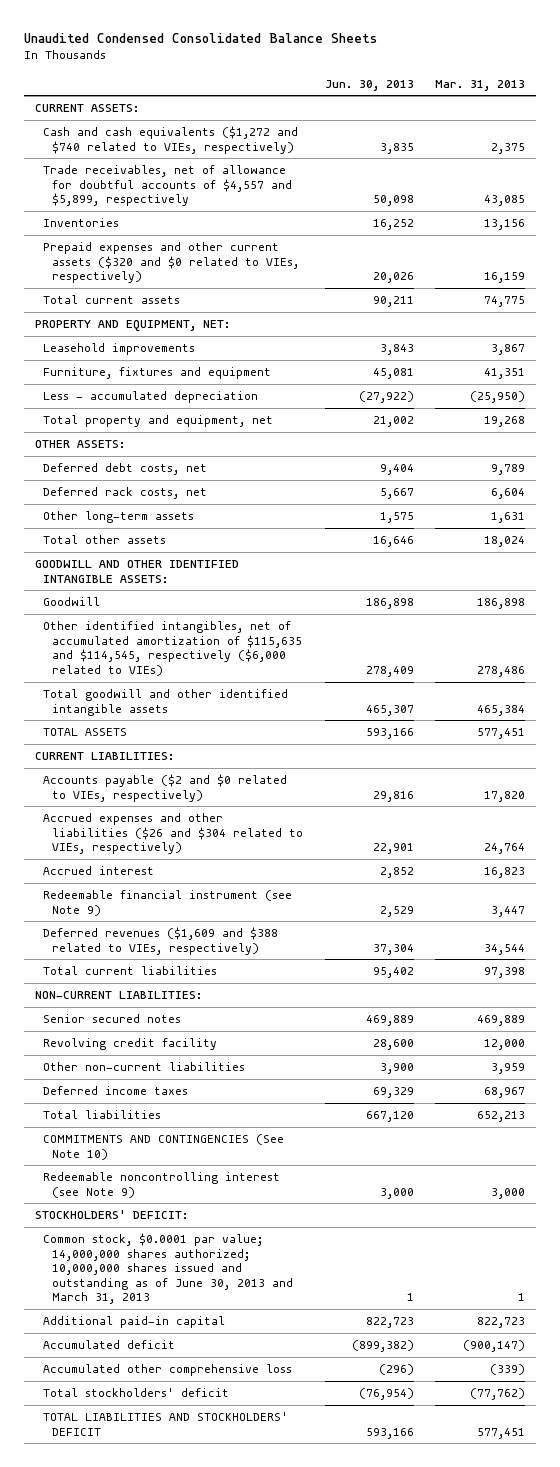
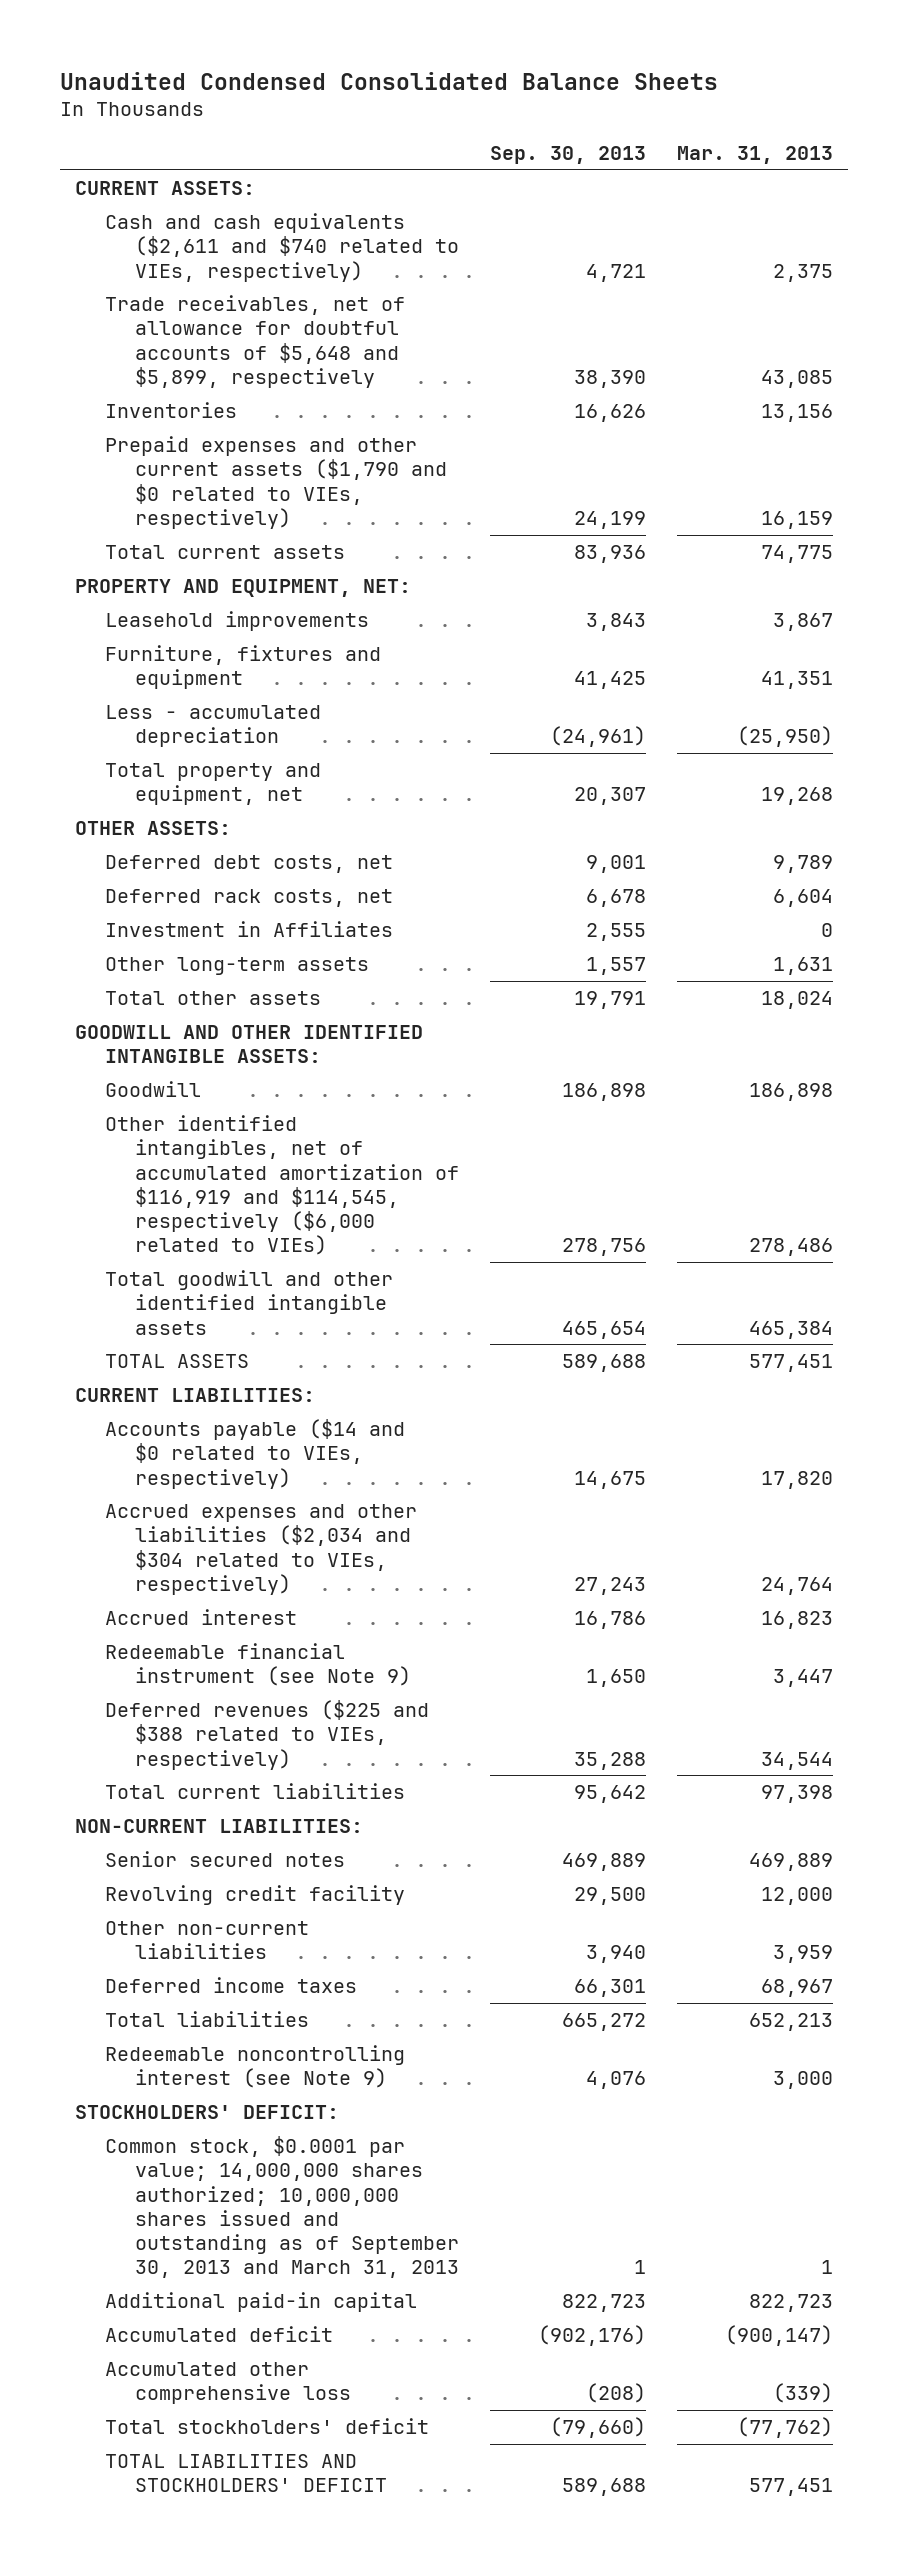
- | Jun. 30, 2013 | Mar. 31, 2013
+ | Sep. 30, 2013 | Mar. 31, 2013
- Cash and cash equivalents ($1,272 and $740 related to VIEs, respectively) | 3,835 | 2,375
- Trade receivables, net of allowance for doubtful accounts of $4,557 and $5,899, respectively | 50,098 | 43,085
+ Cash and cash equivalents ($2,611 and $740 related to VIEs, respectively) | 4,721 | 2,375
+ Trade receivables, net of allowance for doubtful accounts of $5,648 and $5,899, respectively | 38,390 | 43,085
- Prepaid expenses and other current assets ($320 and $0 related to VIEs, respectively) | 20,026 | 16,159
+ Prepaid expenses and other current assets ($1,790 and $0 related to VIEs, respectively) | 24,199 | 16,159
+ Investment in Affiliates | 2,555 | 0
- Other identified intangibles, net of accumulated amortization of $115,635 and $114,545, respectively ($6,000 related to VIEs) | 278,409 | 278,486
+ Other identified intangibles, net of accumulated amortization of $116,919 and $114,545, respectively ($6,000 related to VIEs) | 278,756 | 278,486
- Accounts payable ($2 and $0 related to VIEs, respectively) | 29,816 | 17,820
- Accrued expenses and other liabilities ($26 and $304 related to VIEs, respectively) | 22,901 | 24,764
+ Accounts payable ($14 and $0 related to VIEs, respectively) | 14,675 | 17,820
+ Accrued expenses and other liabilities ($2,034 and $304 related to VIEs, respectively) | 27,243 | 24,764
- Deferred revenues ($1,609 and $388 related to VIEs, respectively) | 37,304 | 34,544
+ Deferred revenues ($225 and $388 related to VIEs, respectively) | 35,288 | 34,544
- COMMITMENTS AND CONTINGENCIES (See Note 10)
- Common stock, $0.0001 par value; 14,000,000 shares authorized; 10,000,000 shares issued and outstanding as of June 30, 2013 and March 31, 2013 | 1 | 1
+ Common stock, $0.0001 par value; 14,000,000 shares authorized; 10,000,000 shares issued and outstanding as of September 30, 2013 and March 31, 2013 | 1 | 1

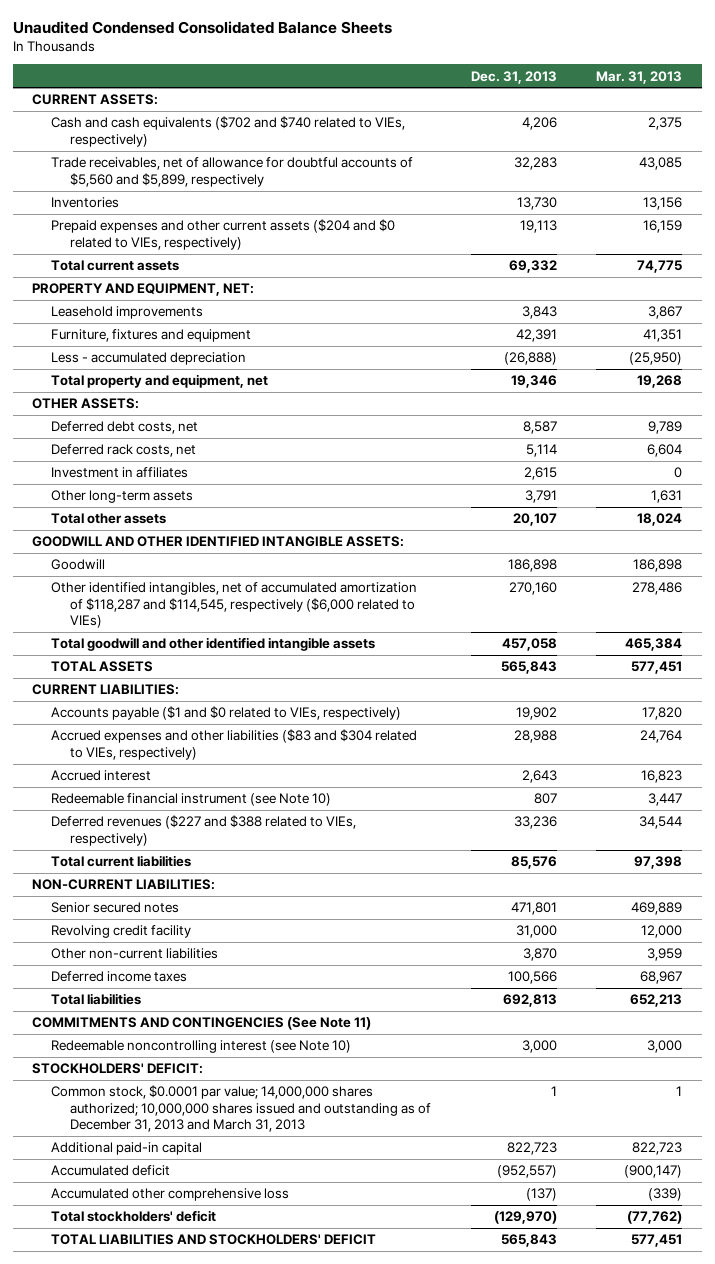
- | Sep. 30, 2013 | Mar. 31, 2013
+ | Dec. 31, 2013 | Mar. 31, 2013
- Cash and cash equivalents ($2,611 and $740 related to VIEs, respectively) | 4,721 | 2,375
- Trade receivables, net of allowance for doubtful accounts of $5,648 and $5,899, respectively | 38,390 | 43,085
+ Cash and cash equivalents ($702 and $740 related to VIEs, respectively) | 4,206 | 2,375
+ Trade receivables, net of allowance for doubtful accounts of $5,560 and $5,899, respectively | 32,283 | 43,085
- Prepaid expenses and other current assets ($1,790 and $0 related to VIEs, respectively) | 24,199 | 16,159
+ Prepaid expenses and other current assets ($204 and $0 related to VIEs, respectively) | 19,113 | 16,159
- Investment in Affiliates | 2,555 | 0
+ Investment in affiliates | 2,615 | 0
- Other identified intangibles, net of accumulated amortization of $116,919 and $114,545, respectively ($6,000 related to VIEs) | 278,756 | 278,486
+ Other identified intangibles, net of accumulated amortization of $118,287 and $114,545, respectively ($6,000 related to VIEs) | 270,160 | 278,486
- Accounts payable ($14 and $0 related to VIEs, respectively) | 14,675 | 17,820
- Accrued expenses and other liabilities ($2,034 and $304 related to VIEs, respectively) | 27,243 | 24,764
+ Accounts payable ($1 and $0 related to VIEs, respectively) | 19,902 | 17,820
+ Accrued expenses and other liabilities ($83 and $304 related to VIEs, respectively) | 28,988 | 24,764
- Redeemable financial instrument (see Note 9) | 1,650 | 3,447
- Deferred revenues ($225 and $388 related to VIEs, respectively) | 35,288 | 34,544
+ Redeemable financial instrument (see Note 10) | 807 | 3,447
+ Deferred revenues ($227 and $388 related to VIEs, respectively) | 33,236 | 34,544
- Redeemable noncontrolling interest (see Note 9) | 4,076 | 3,000
+ COMMITMENTS AND CONTINGENCIES (See Note 11)
+ Redeemable noncontrolling interest (see Note 10) | 3,000 | 3,000
- Common stock, $0.0001 par value; 14,000,000 shares authorized; 10,000,000 shares issued and outstanding as of September 30, 2013 and March 31, 2013 | 1 | 1
+ Common stock, $0.0001 par value; 14,000,000 shares authorized; 10,000,000 shares issued and outstanding as of December 31, 2013 and March 31, 2013 | 1 | 1

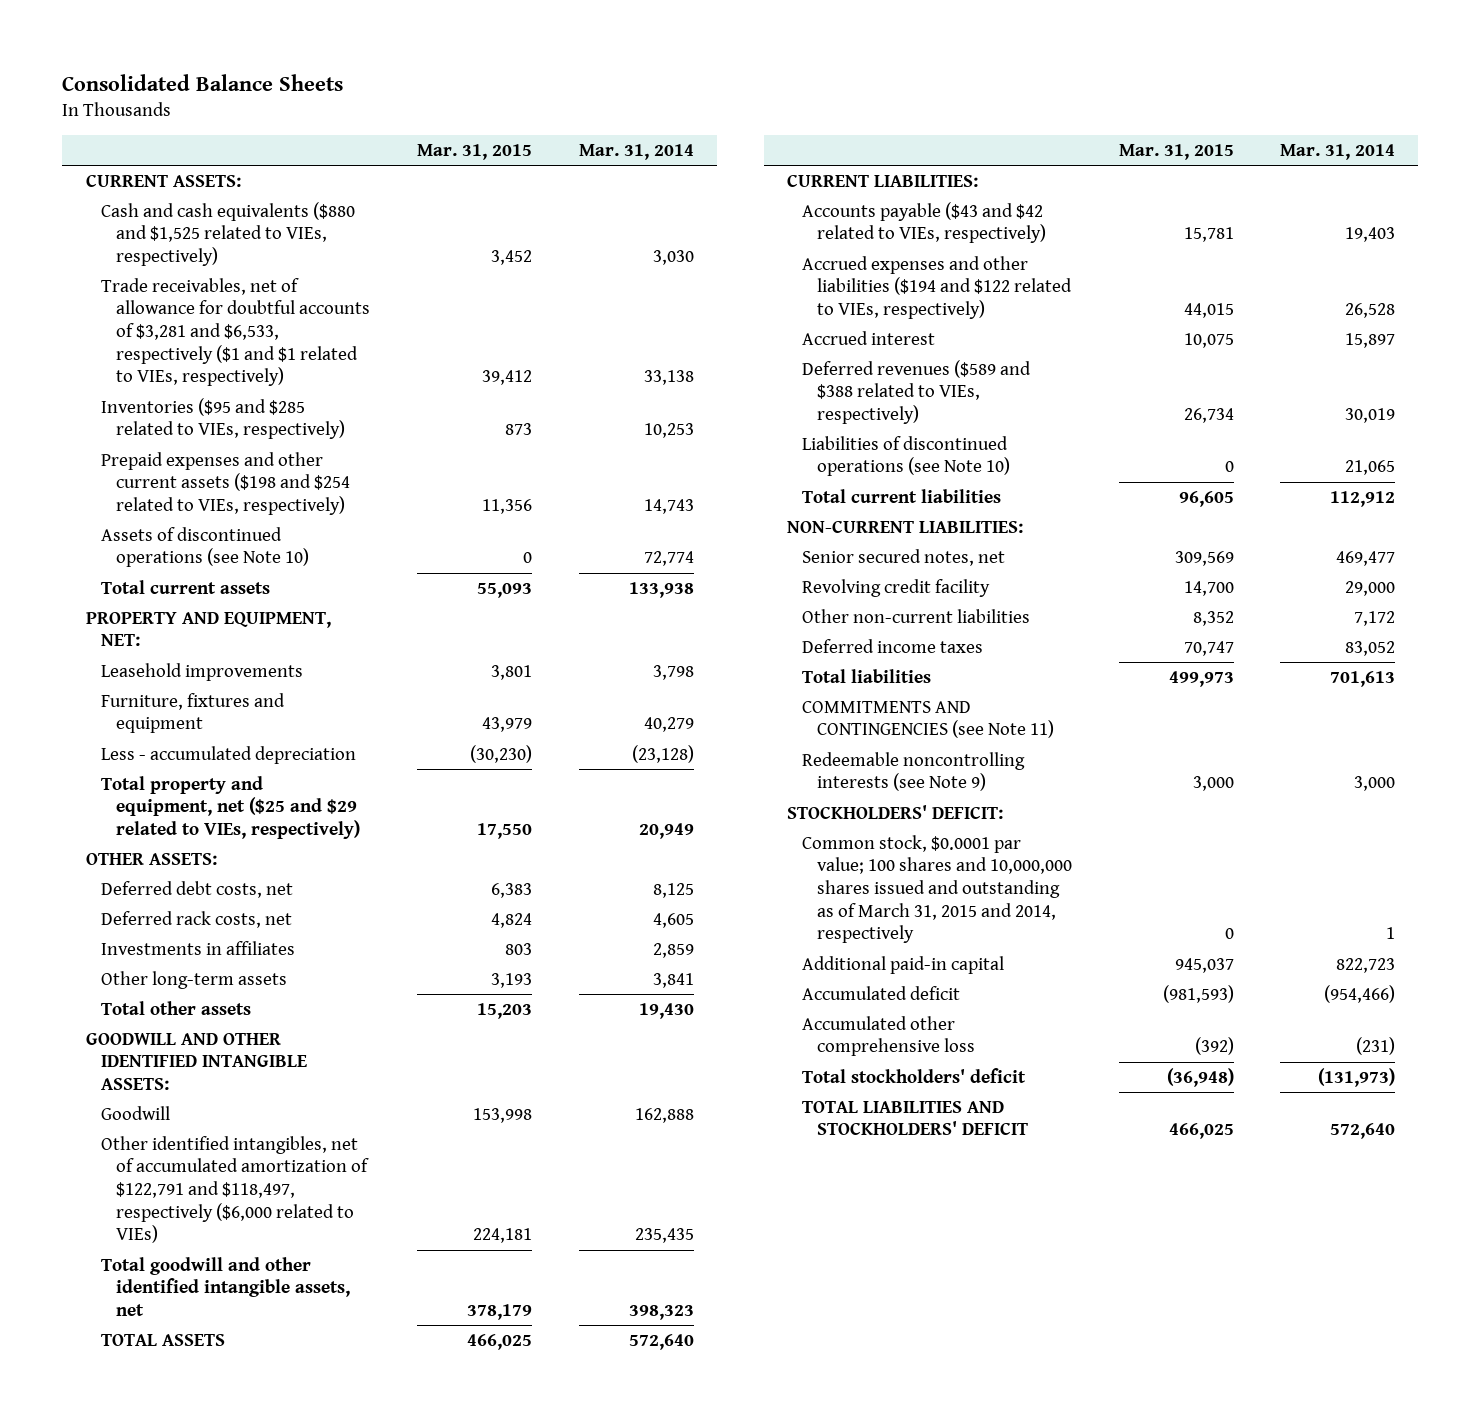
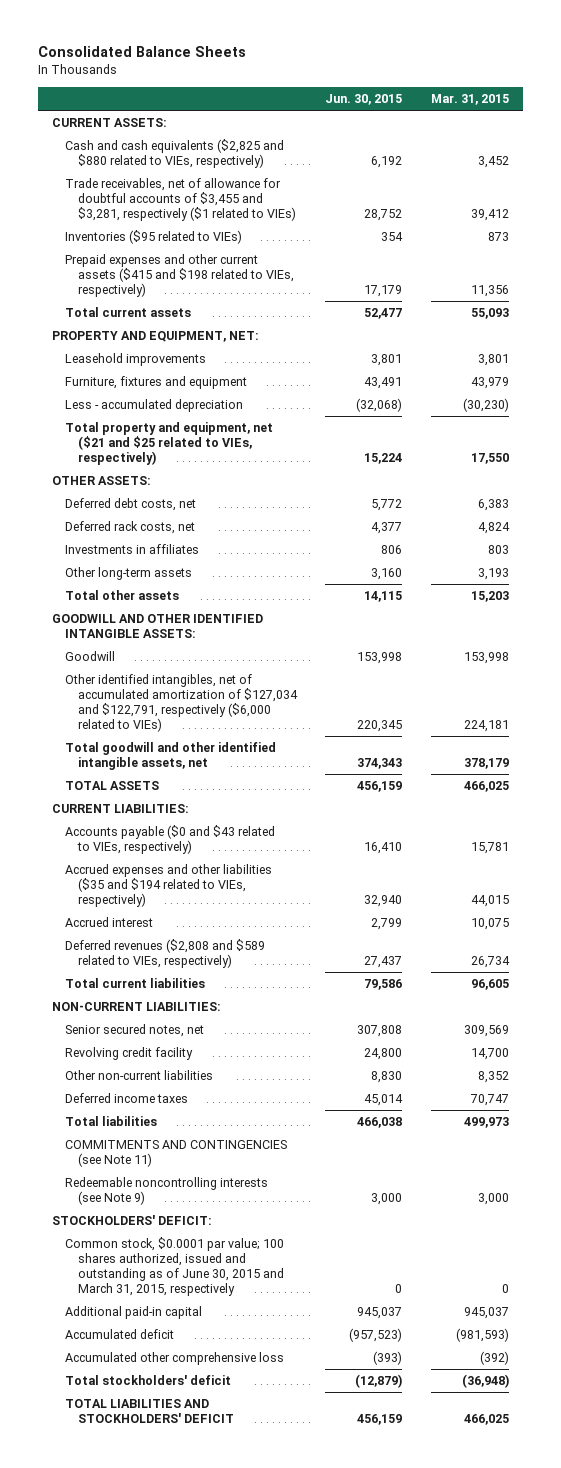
- | Mar. 31, 2015 | Mar. 31, 2014
+ | Jun. 30, 2015 | Mar. 31, 2015
- Cash and cash equivalents ($880 and $1,525 related to VIEs, respectively) | 3,452 | 3,030
- Trade receivables, net of allowance for doubtful accounts of $3,281 and $6,533, respectively ($1 and $1 related to VIEs, respectively) | 39,412 | 33,138
- Inventories ($95 and $285 related to VIEs, respectively) | 873 | 10,253
- Prepaid expenses and other current assets ($198 and $254 related to VIEs, respectively) | 11,356 | 14,743
- Assets of discontinued operations (see Note 10) | 0 | 72,774
+ Cash and cash equivalents ($2,825 and $880 related to VIEs, respectively) | 6,192 | 3,452
+ Trade receivables, net of allowance for doubtful accounts of $3,455 and $3,281, respectively ($1 related to VIEs) | 28,752 | 39,412
+ Inventories ($95 related to VIEs) | 354 | 873
+ Prepaid expenses and other current assets ($415 and $198 related to VIEs, respectively) | 17,179 | 11,356
- Total property and equipment, net ($25 and $29 related to VIEs, respectively) | 17,550 | 20,949
+ Total property and equipment, net ($21 and $25 related to VIEs, respectively) | 15,224 | 17,550
- Other identified intangibles, net of accumulated amortization of $122,791 and $118,497, respectively ($6,000 related to VIEs) | 224,181 | 235,435
+ Other identified intangibles, net of accumulated amortization of $127,034 and $122,791, respectively ($6,000 related to VIEs) | 220,345 | 224,181
- Accounts payable ($43 and $42 related to VIEs, respectively) | 15,781 | 19,403
- Accrued expenses and other liabilities ($194 and $122 related to VIEs, respectively) | 44,015 | 26,528
+ Accounts payable ($0 and $43 related to VIEs, respectively) | 16,410 | 15,781
+ Accrued expenses and other liabilities ($35 and $194 related to VIEs, respectively) | 32,940 | 44,015
- Deferred revenues ($589 and $388 related to VIEs, respectively) | 26,734 | 30,019
- Liabilities of discontinued operations (see Note 10) | 0 | 21,065
+ Deferred revenues ($2,808 and $589 related to VIEs, respectively) | 27,437 | 26,734
- Common stock, $0.0001 par value; 100 shares and 10,000,000 shares issued and outstanding as of March 31, 2015 and 2014, respectively | 0 | 1
+ Common stock, $0.0001 par value; 100 shares authorized, issued and outstanding as of June 30, 2015 and March 31, 2015, respectively | 0 | 0

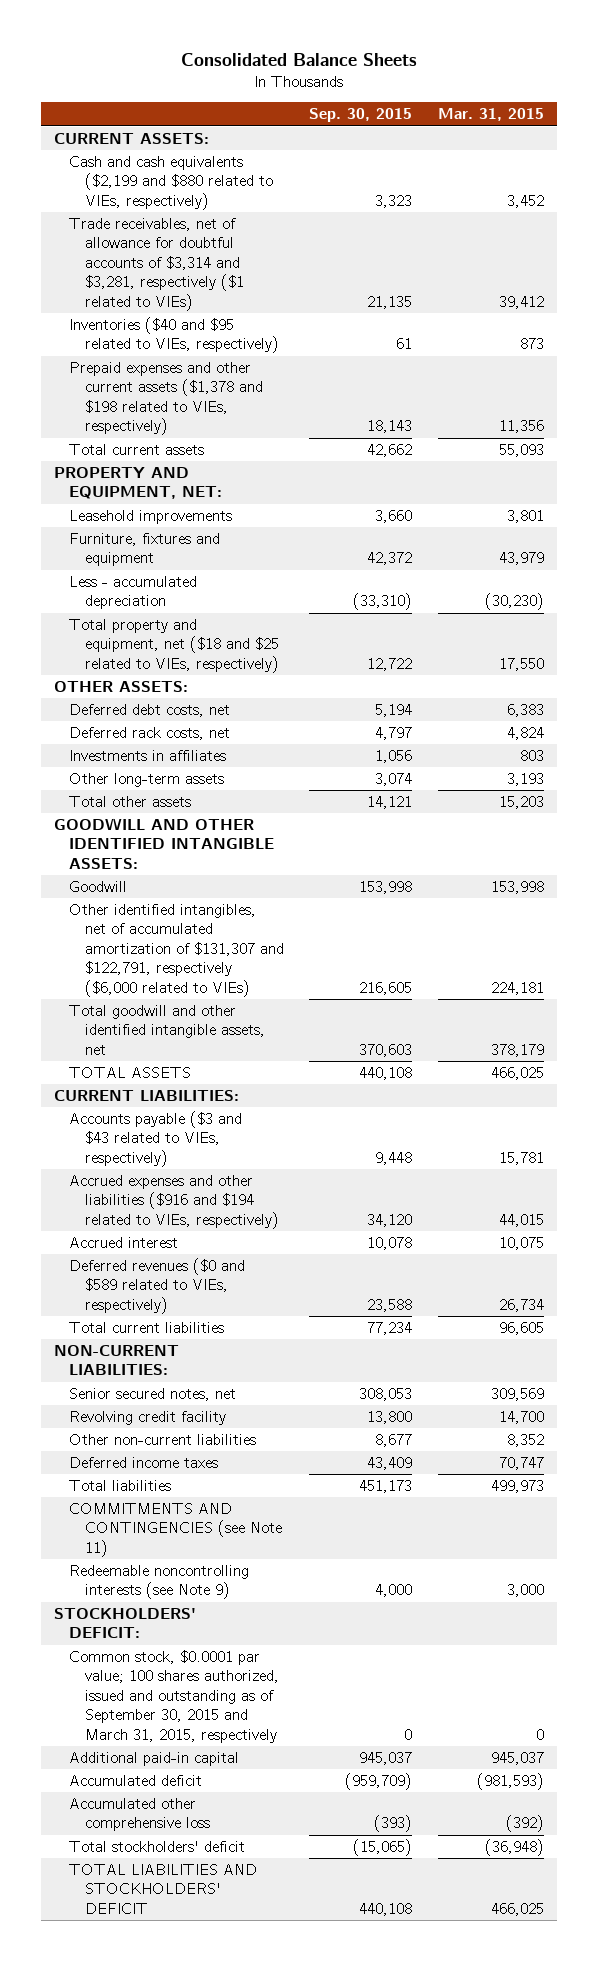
- | Jun. 30, 2015 | Mar. 31, 2015
+ | Sep. 30, 2015 | Mar. 31, 2015
- Cash and cash equivalents ($2,825 and $880 related to VIEs, respectively) | 6,192 | 3,452
- Trade receivables, net of allowance for doubtful accounts of $3,455 and $3,281, respectively ($1 related to VIEs) | 28,752 | 39,412
- Inventories ($95 related to VIEs) | 354 | 873
- Prepaid expenses and other current assets ($415 and $198 related to VIEs, respectively) | 17,179 | 11,356
+ Cash and cash equivalents ($2,199 and $880 related to VIEs, respectively) | 3,323 | 3,452
+ Trade receivables, net of allowance for doubtful accounts of $3,314 and $3,281, respectively ($1 related to VIEs) | 21,135 | 39,412
+ Inventories ($40 and $95 related to VIEs, respectively) | 61 | 873
+ Prepaid expenses and other current assets ($1,378 and $198 related to VIEs, respectively) | 18,143 | 11,356
- Total property and equipment, net ($21 and $25 related to VIEs, respectively) | 15,224 | 17,550
+ Total property and equipment, net ($18 and $25 related to VIEs, respectively) | 12,722 | 17,550
- Other identified intangibles, net of accumulated amortization of $127,034 and $122,791, respectively ($6,000 related to VIEs) | 220,345 | 224,181
+ Other identified intangibles, net of accumulated amortization of $131,307 and $122,791, respectively ($6,000 related to VIEs) | 216,605 | 224,181
- Accounts payable ($0 and $43 related to VIEs, respectively) | 16,410 | 15,781
- Accrued expenses and other liabilities ($35 and $194 related to VIEs, respectively) | 32,940 | 44,015
+ Accounts payable ($3 and $43 related to VIEs, respectively) | 9,448 | 15,781
+ Accrued expenses and other liabilities ($916 and $194 related to VIEs, respectively) | 34,120 | 44,015
- Deferred revenues ($2,808 and $589 related to VIEs, respectively) | 27,437 | 26,734
+ Deferred revenues ($0 and $589 related to VIEs, respectively) | 23,588 | 26,734
- Common stock, $0.0001 par value; 100 shares authorized, issued and outstanding as of June 30, 2015 and March 31, 2015, respectively | 0 | 0
+ Common stock, $0.0001 par value; 100 shares authorized, issued and outstanding as of September 30, 2015 and March 31, 2015, respectively | 0 | 0

